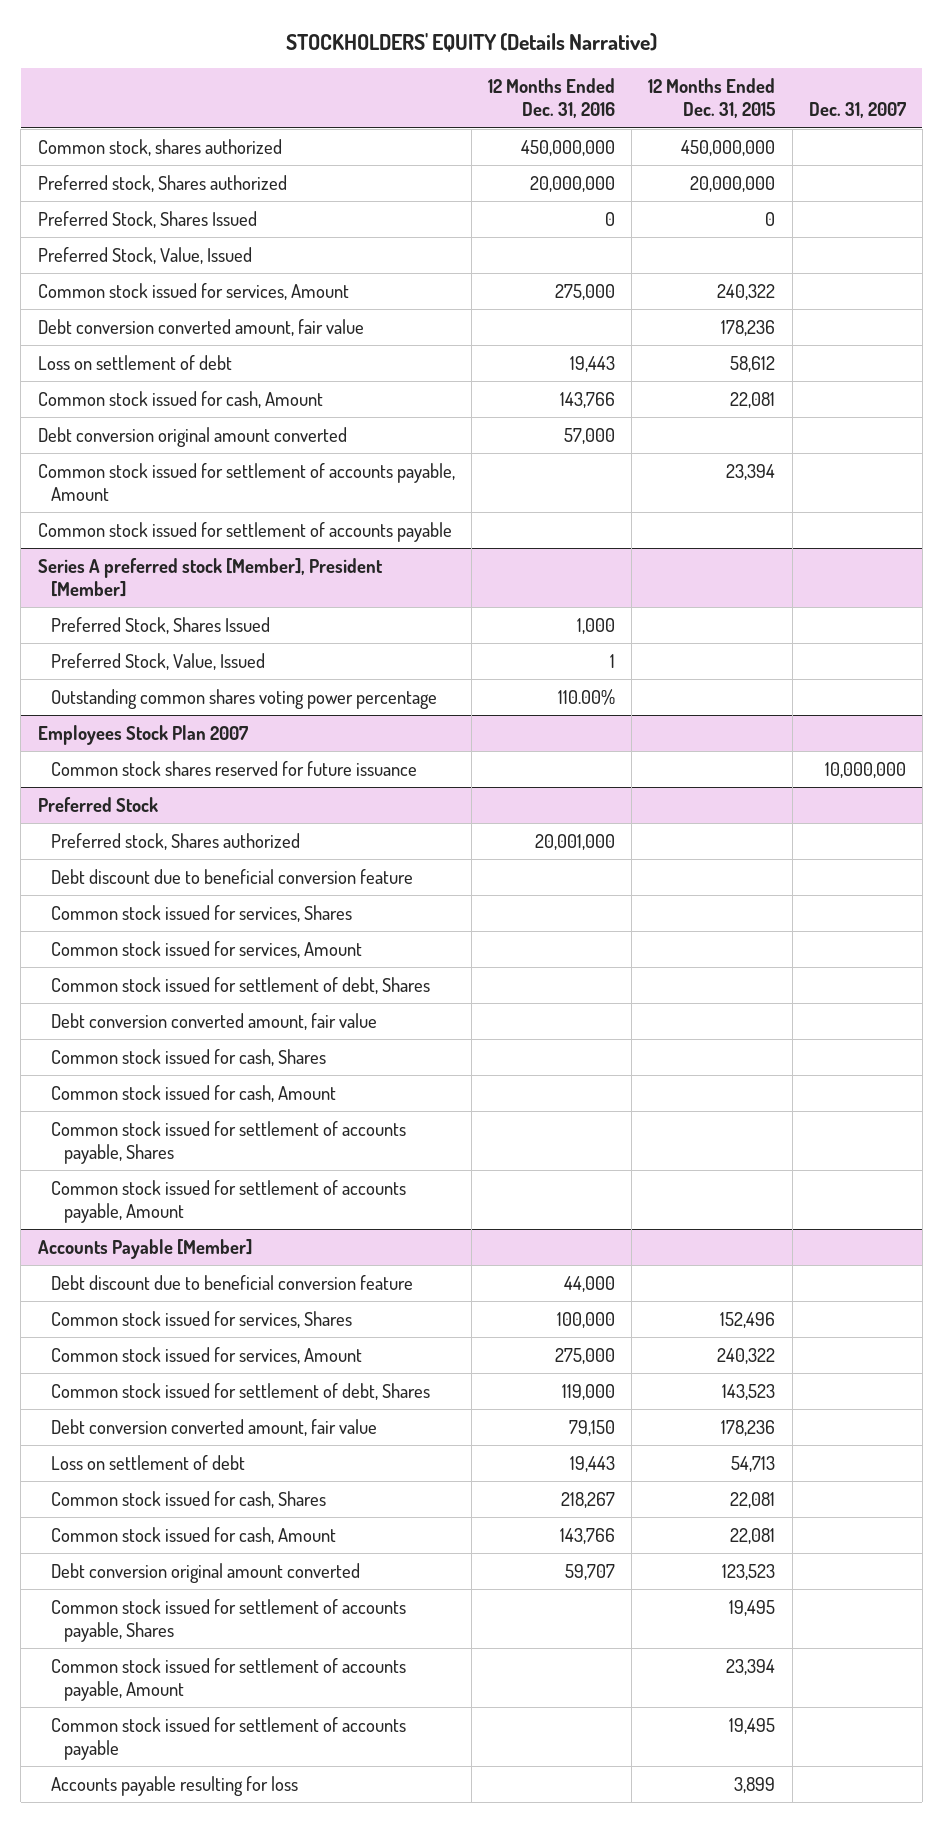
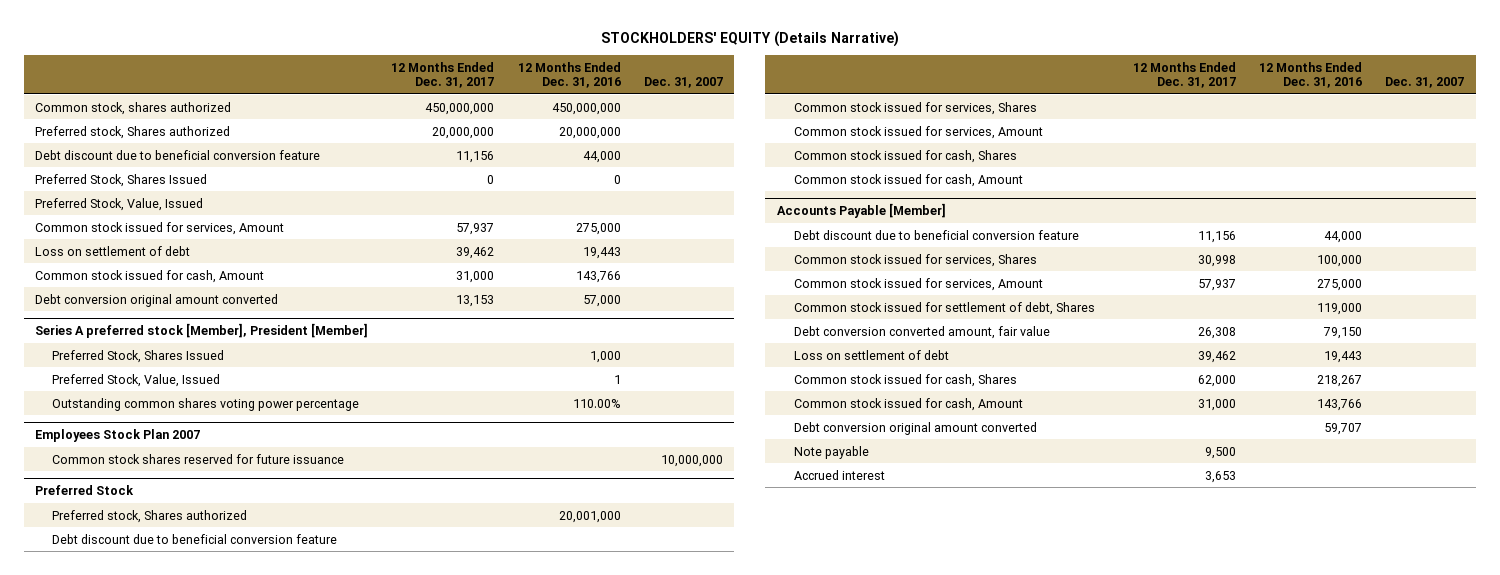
- | 12 Months Ended Dec. 31, 2016 | 12 Months Ended Dec. 31, 2015 | Dec. 31, 2007
+ | 12 Months Ended Dec. 31, 2017 | 12 Months Ended Dec. 31, 2016 | Dec. 31, 2007
+ Debt discount due to beneficial conversion feature | 11,156 | 44,000 |
- Debt conversion converted amount, fair value | | 178,236 |
- Common stock issued for settlement of accounts payable, Amount | | 23,394 |
- Common stock issued for settlement of accounts payable
@ Preferred Stock
- Common stock issued for settlement of debt, Shares
- Debt conversion converted amount, fair value
- Common stock issued for settlement of accounts payable, Shares
- Common stock issued for settlement of accounts payable, Amount
@ Accounts Payable [Member]
- Common stock issued for settlement of accounts payable, Shares | | 19,495 |
- Common stock issued for settlement of accounts payable, Amount | | 23,394 |
- Common stock issued for settlement of accounts payable | | 19,495 |
- Accounts payable resulting for loss | | 3,899 |
+ Note payable | 9,500 | |
+ Accrued interest | 3,653 | |

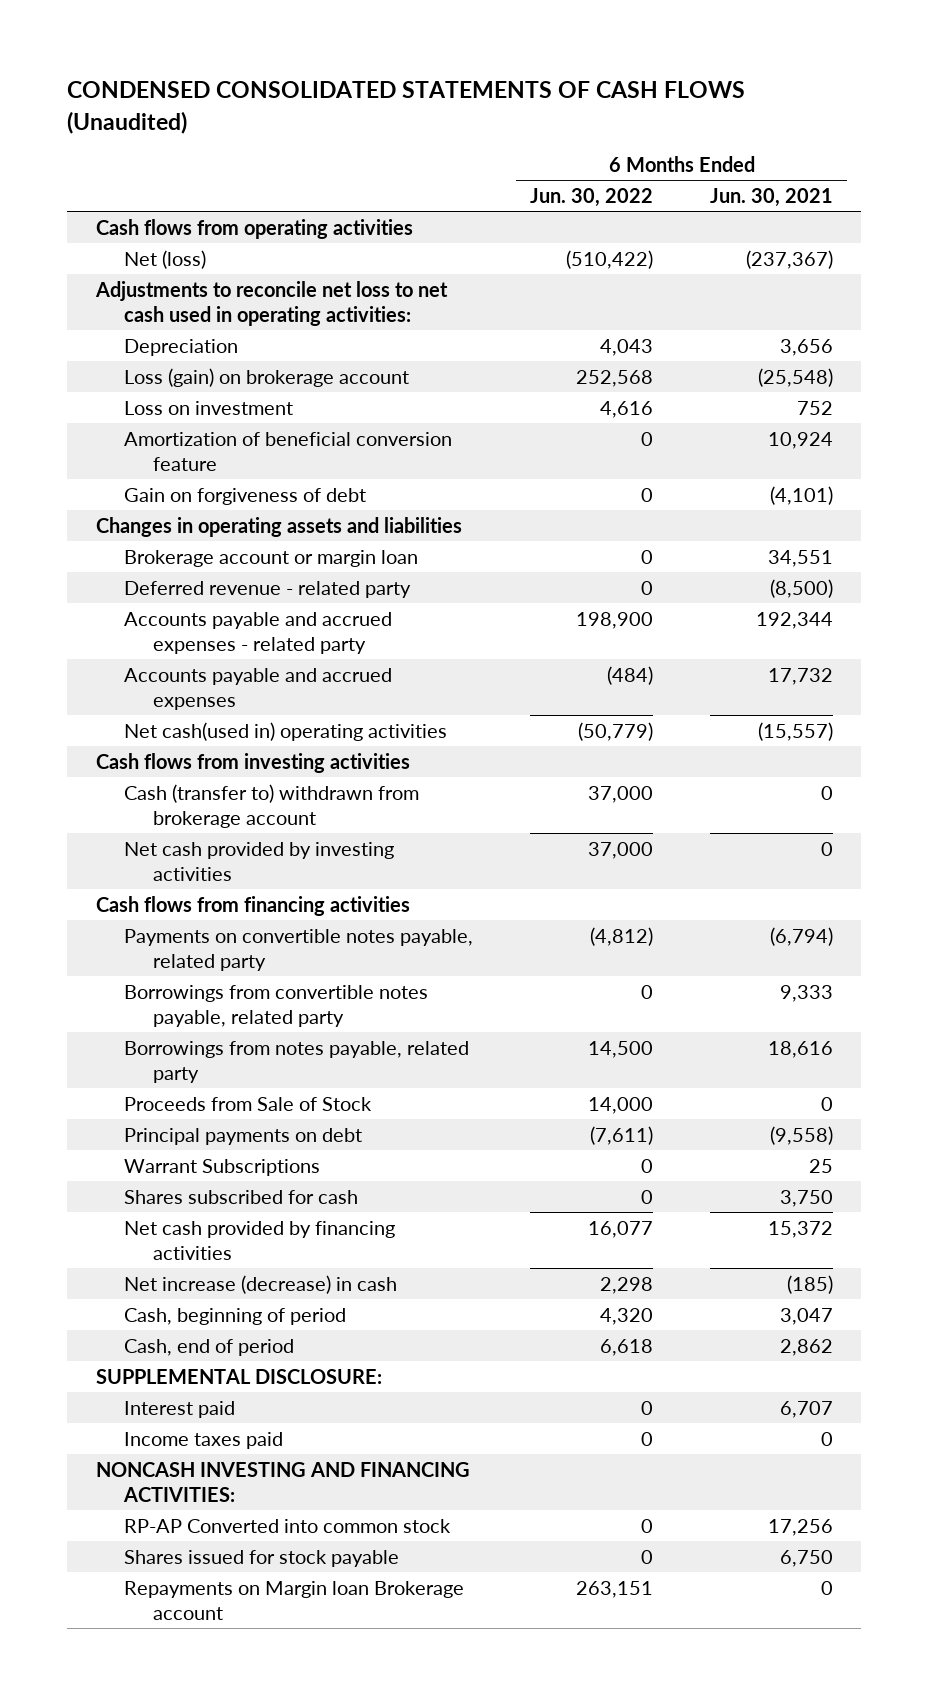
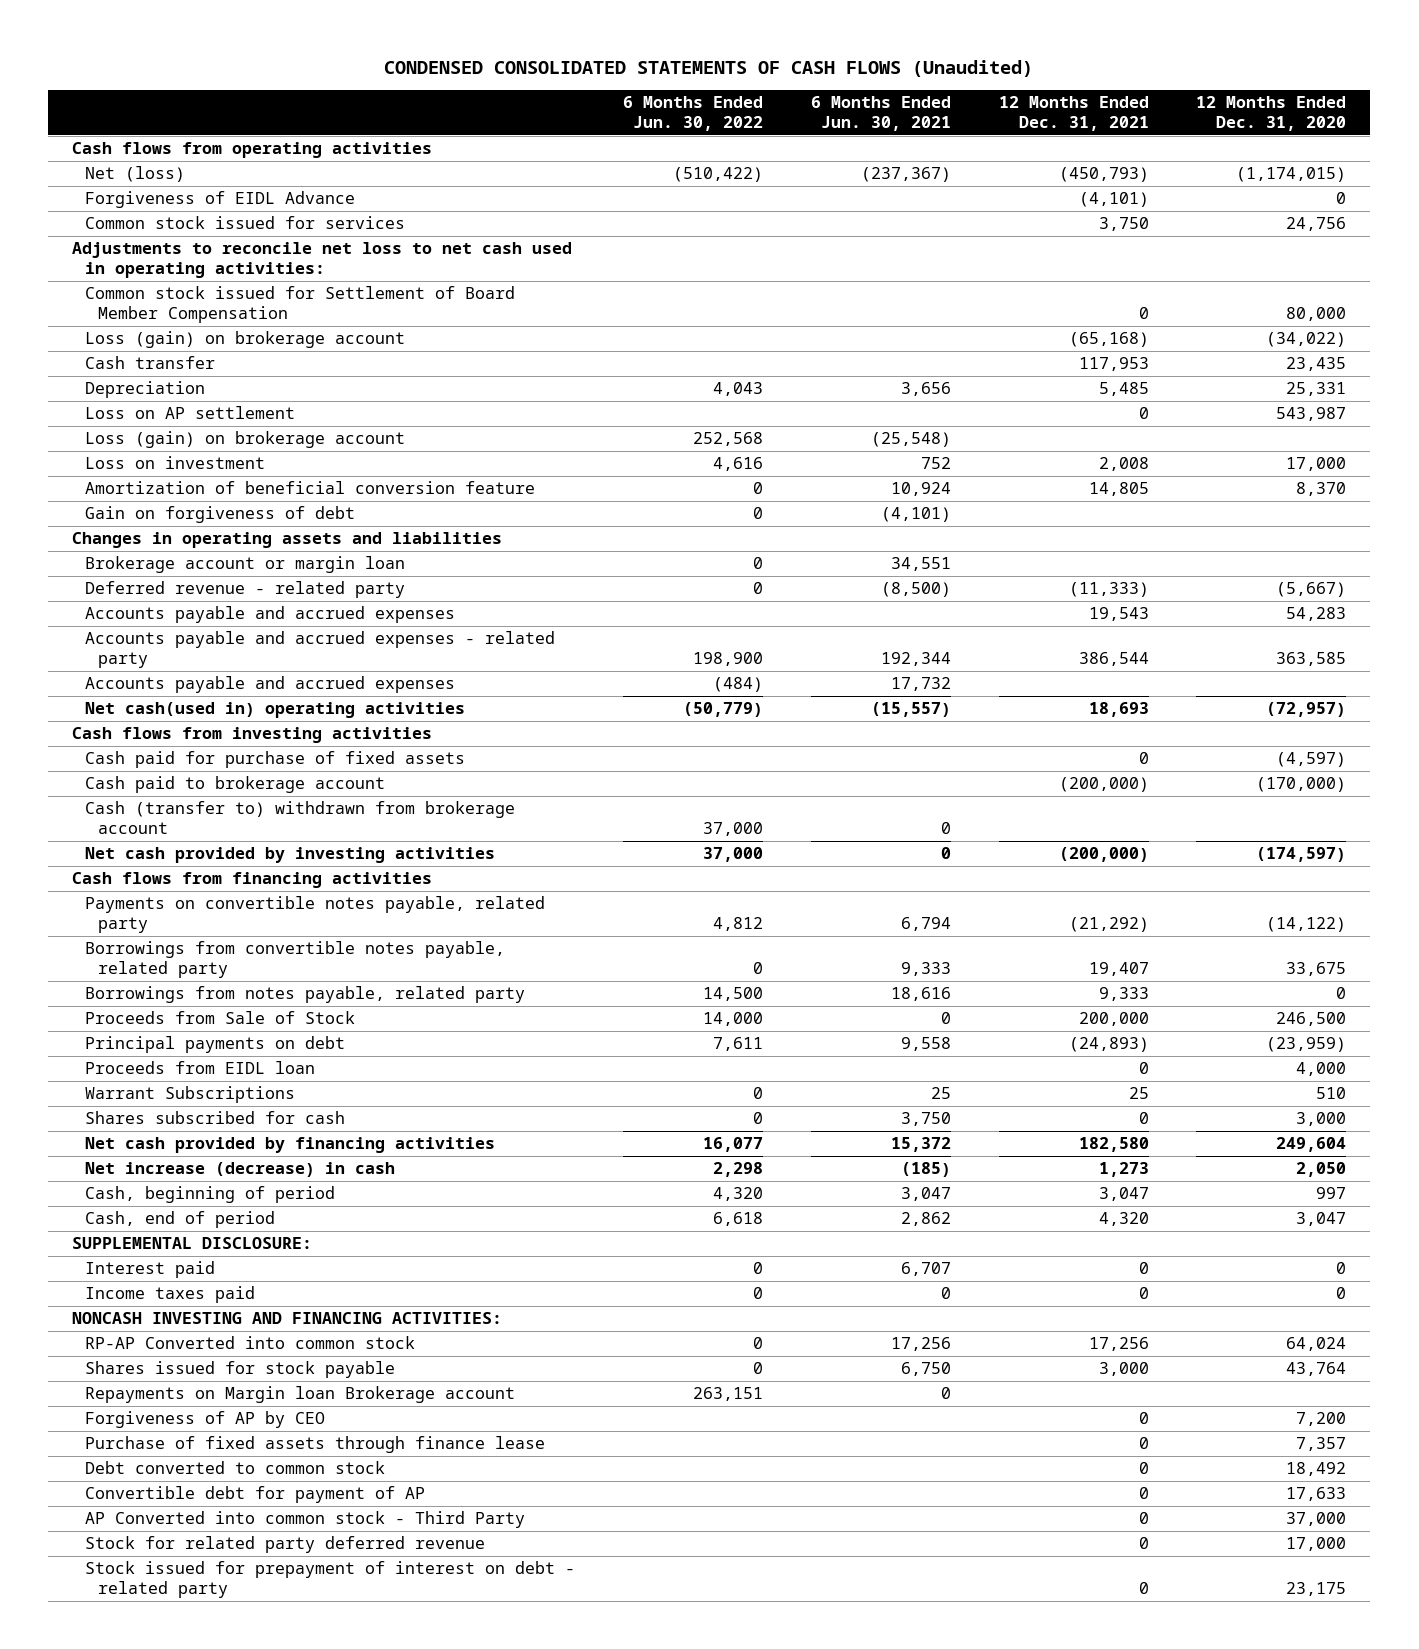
- | 6 Months Ended Jun. 30, 2022 | 6 Months Ended Jun. 30, 2021
+ | 6 Months Ended Jun. 30, 2022 | 6 Months Ended Jun. 30, 2021 | 12 Months Ended Dec. 31, 2021 | 12 Months Ended Dec. 31, 2020
+ Forgiveness of EIDL Advance | | | (4,101) | 0
+ Common stock issued for services | | | 3,750 | 24,756
+ Common stock issued for Settlement of Board Member Compensation | | | 0 | 80,000
+ Loss (gain) on brokerage account | | | (65,168) | (34,022)
+ Cash transfer | | | 117,953 | 23,435
+ Loss on AP settlement | | | 0 | 543,987
+ Accounts payable and accrued expenses | | | 19,543 | 54,283
+ Cash paid for purchase of fixed assets | | | 0 | (4,597)
+ Cash paid to brokerage account | | | (200,000) | (170,000)
- Payments on convertible notes payable, related party | (4,812) | (6,794)
+ Payments on convertible notes payable, related party | 4,812 | 6,794 | (21,292) | (14,122)
- Principal payments on debt | (7,611) | (9,558)
+ Principal payments on debt | 7,611 | 9,558 | (24,893) | (23,959)
+ Proceeds from EIDL loan | | | 0 | 4,000
+ Forgiveness of AP by CEO | | | 0 | 7,200
+ Purchase of fixed assets through finance lease | | | 0 | 7,357
+ Debt converted to common stock | | | 0 | 18,492
+ Convertible debt for payment of AP | | | 0 | 17,633
+ AP Converted into common stock - Third Party | | | 0 | 37,000
+ Stock for related party deferred revenue | | | 0 | 17,000
+ Stock issued for prepayment of interest on debt - related party | | | 0 | 23,175

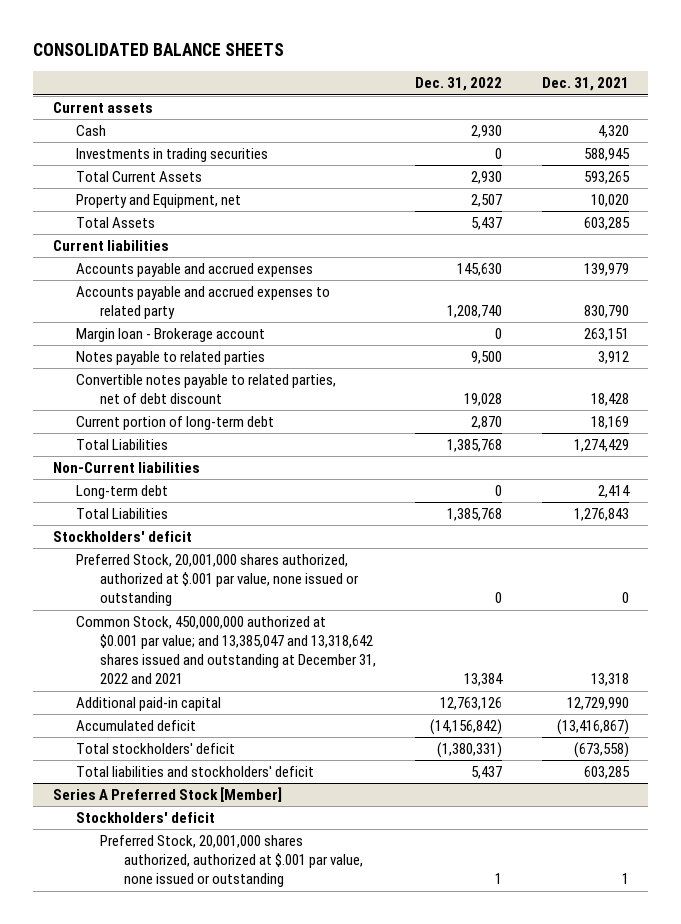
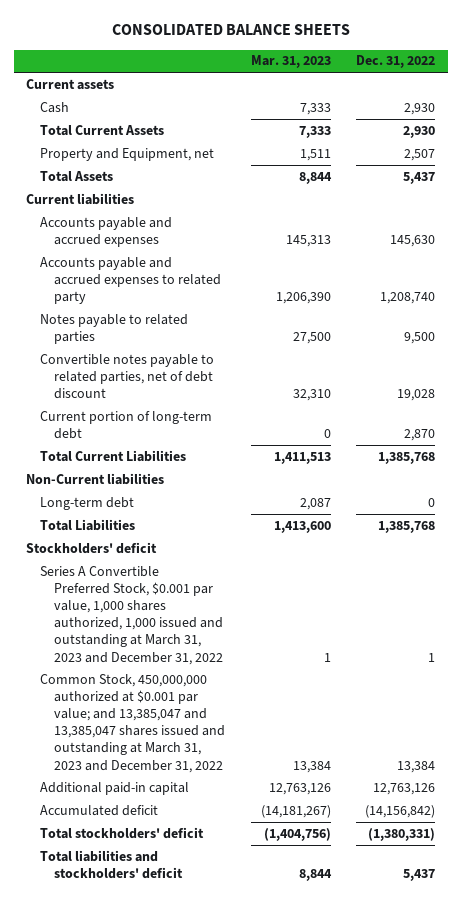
- | Dec. 31, 2022 | Dec. 31, 2021
+ | Mar. 31, 2023 | Dec. 31, 2022
- Investments in trading securities | 0 | 588,945
- Margin loan - Brokerage account | 0 | 263,151
- Total Liabilities | 1,385,768 | 1,274,429
+ Total Current Liabilities | 1,411,513 | 1,385,768
- Preferred Stock, 20,001,000 shares authorized, authorized at $.001 par value, none issued or outstanding | 0 | 0
- Common Stock, 450,000,000 authorized at $0.001 par value; and 13,385,047 and 13,318,642 shares issued and outstanding at December 31, 2022 and 2021 | 13,384 | 13,318
+ Series A Convertible Preferred Stock, $0.001 par value, 1,000 shares authorized, 1,000 issued and outstanding at March 31, 2023 and December 31, 2022 | 1 | 1
+ Common Stock, 450,000,000 authorized at $0.001 par value; and 13,385,047 and 13,385,047 shares issued and outstanding at March 31, 2023 and December 31, 2022 | 13,384 | 13,384
- Series A Preferred Stock [Member]
- Stockholders' deficit
- Preferred Stock, 20,001,000 shares authorized, authorized at $.001 par value, none issued or outstanding | 1 | 1

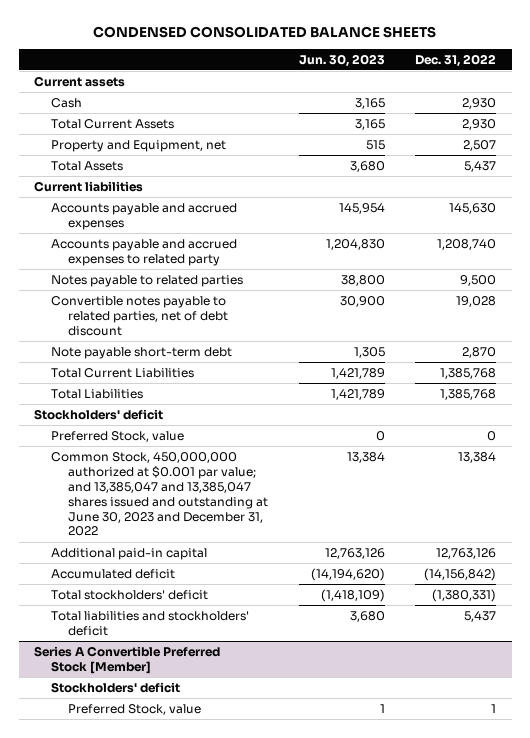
- CONSOLIDATED BALANCE SHEETS
+ CONDENSED CONSOLIDATED BALANCE SHEETS
- | Mar. 31, 2023 | Dec. 31, 2022
+ | Jun. 30, 2023 | Dec. 31, 2022
- Current portion of long-term debt | 0 | 2,870
+ Note payable short-term debt | 1,305 | 2,870
- Non-Current liabilities
- Long-term debt | 2,087 | 0
- Series A Convertible Preferred Stock, $0.001 par value, 1,000 shares authorized, 1,000 issued and outstanding at March 31, 2023 and December 31, 2022 | 1 | 1
- Common Stock, 450,000,000 authorized at $0.001 par value; and 13,385,047 and 13,385,047 shares issued and outstanding at March 31, 2023 and December 31, 2022 | 13,384 | 13,384
+ Preferred Stock, value | 0 | 0
+ Common Stock, 450,000,000 authorized at $0.001 par value; and 13,385,047 and 13,385,047 shares issued and outstanding at June 30, 2023 and December 31, 2022 | 13,384 | 13,384
+ Series A Convertible Preferred Stock [Member]
+ Stockholders' deficit
+ Preferred Stock, value | 1 | 1

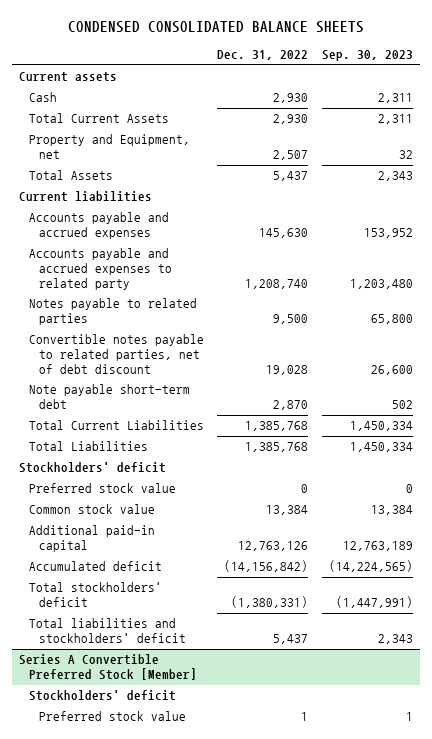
- | Jun. 30, 2023 | Dec. 31, 2022
+ | Dec. 31, 2022 | Sep. 30, 2023
- Preferred Stock, value | 0 | 0
- Common Stock, 450,000,000 authorized at $0.001 par value; and 13,385,047 and 13,385,047 shares issued and outstanding at June 30, 2023 and December 31, 2022 | 13,384 | 13,384
+ Preferred stock value | 0 | 0
+ Common stock value | 13,384 | 13,384
@ Series A Convertible Preferred Stock [Member]
- Preferred Stock, value | 1 | 1
+ Preferred stock value | 1 | 1

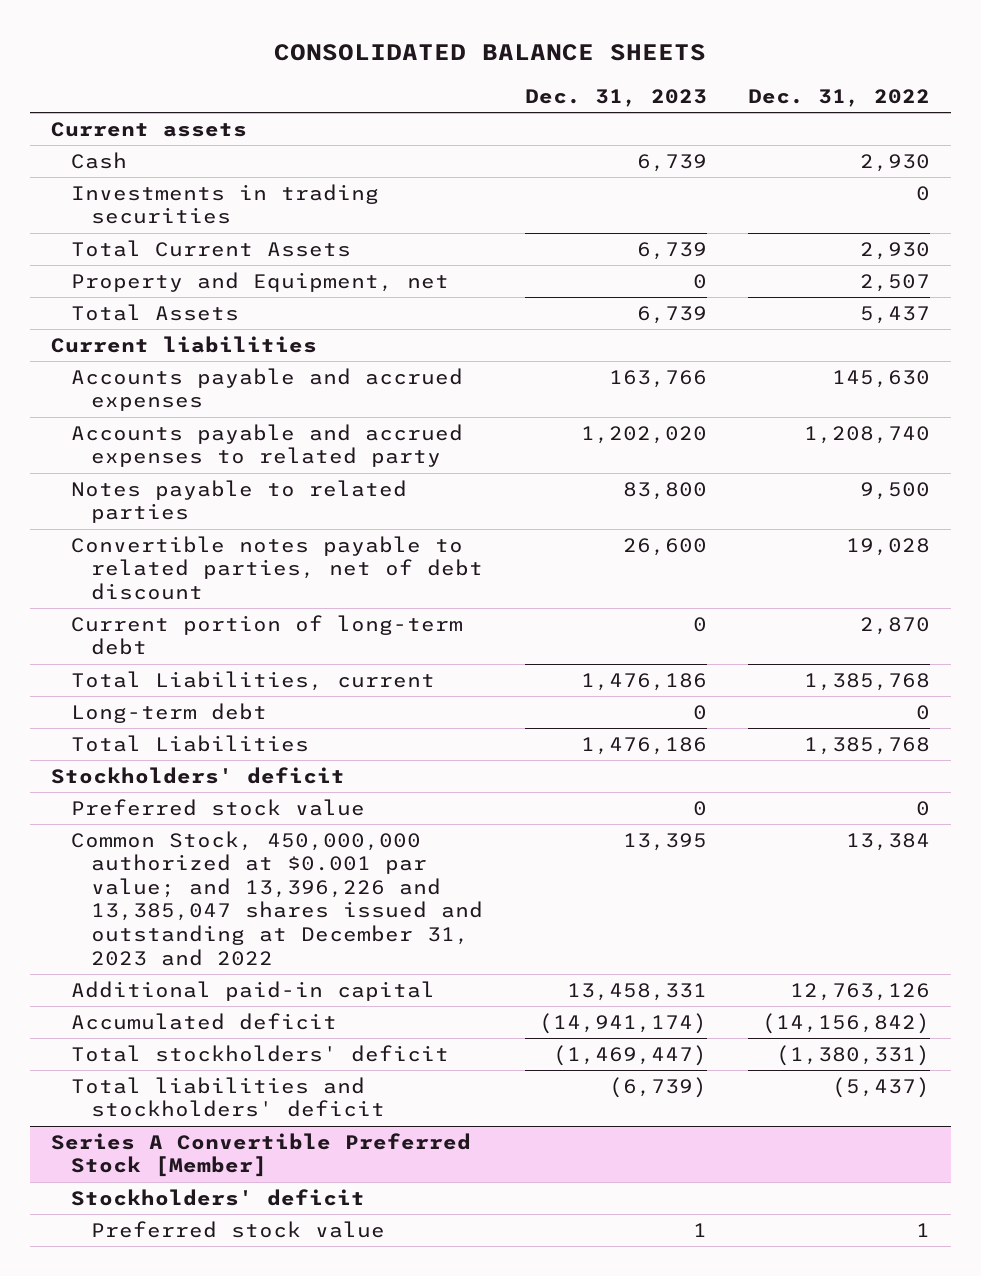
- CONDENSED CONSOLIDATED BALANCE SHEETS
+ CONSOLIDATED BALANCE SHEETS
- | Dec. 31, 2022 | Sep. 30, 2023
+ | Dec. 31, 2023 | Dec. 31, 2022
+ Investments in trading securities | | 0
- Note payable short-term debt | 2,870 | 502
- Total Current Liabilities | 1,385,768 | 1,450,334
+ Current portion of long-term debt | 0 | 2,870
+ Total Liabilities, current | 1,476,186 | 1,385,768
+ Long-term debt | 0 | 0
- Common stock value | 13,384 | 13,384
+ Common Stock, 450,000,000 authorized at $0.001 par value; and 13,396,226 and 13,385,047 shares issued and outstanding at December 31, 2023 and 2022 | 13,395 | 13,384
- Total liabilities and stockholders' deficit | 5,437 | 2,343
+ Total liabilities and stockholders' deficit | (6,739) | (5,437)

